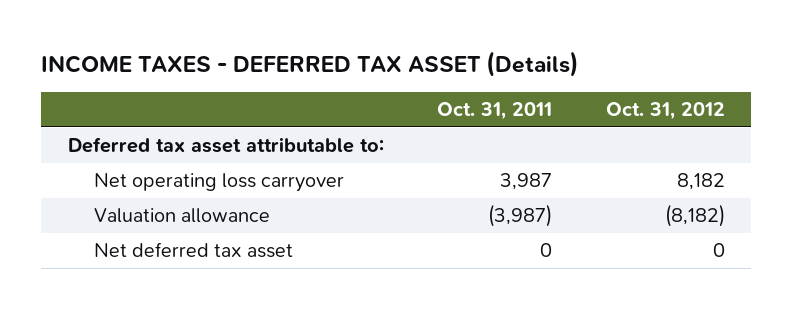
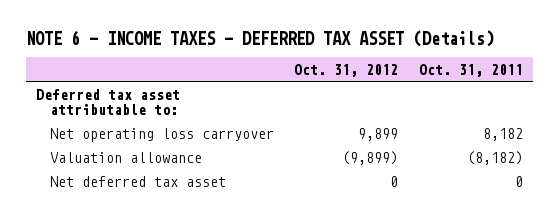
- INCOME TAXES - DEFERRED TAX ASSET (Details)
+ NOTE 6 - INCOME TAXES - DEFERRED TAX ASSET (Details)
- | Oct. 31, 2011 | Oct. 31, 2012
+ | Oct. 31, 2012 | Oct. 31, 2011
- Net operating loss carryover | 3,987 | 8,182
- Valuation allowance | (3,987) | (8,182)
+ Net operating loss carryover | 9,899 | 8,182
+ Valuation allowance | (9,899) | (8,182)

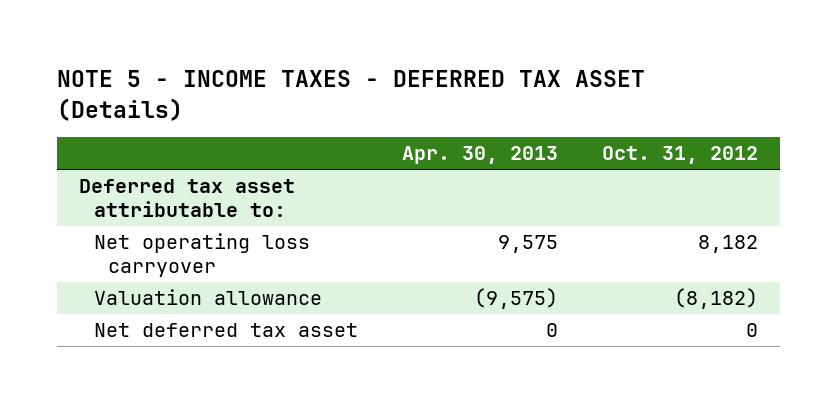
- NOTE 6 - INCOME TAXES - DEFERRED TAX ASSET (Details)
+ NOTE 5 - INCOME TAXES - DEFERRED TAX ASSET (Details)
- | Oct. 31, 2012 | Oct. 31, 2011
+ | Apr. 30, 2013 | Oct. 31, 2012
- Net operating loss carryover | 9,899 | 8,182
- Valuation allowance | (9,899) | (8,182)
+ Net operating loss carryover | 9,575 | 8,182
+ Valuation allowance | (9,575) | (8,182)

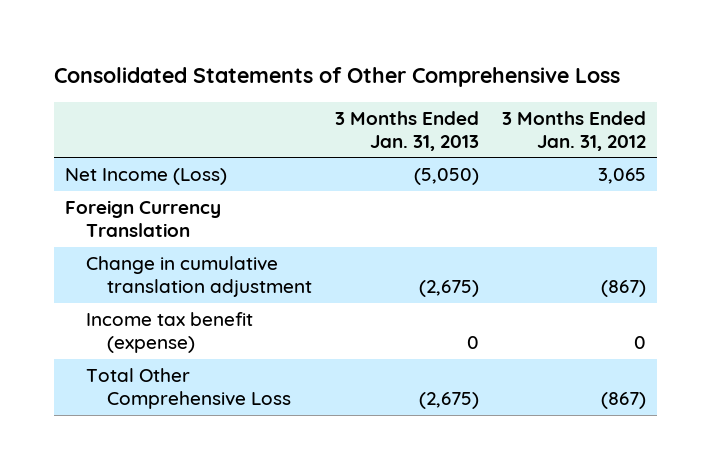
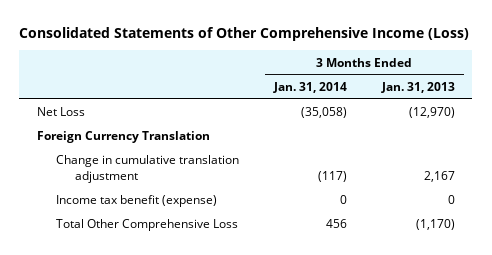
- Consolidated Statements of Other Comprehensive Loss
+ Consolidated Statements of Other Comprehensive Income (Loss)
- | 3 Months Ended Jan. 31, 2013 | 3 Months Ended Jan. 31, 2012
+ | 3 Months Ended Jan. 31, 2014 | 3 Months Ended Jan. 31, 2013
- Net Income (Loss) | (5,050) | 3,065
+ Net Loss | (35,058) | (12,970)
- Change in cumulative translation adjustment | (2,675) | (867)
+ Change in cumulative translation adjustment | (117) | 2,167
- Total Other Comprehensive Loss | (2,675) | (867)
+ Total Other Comprehensive Loss | 456 | (1,170)

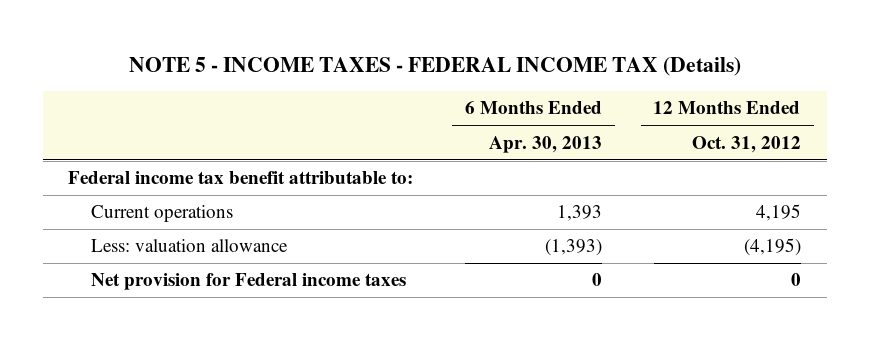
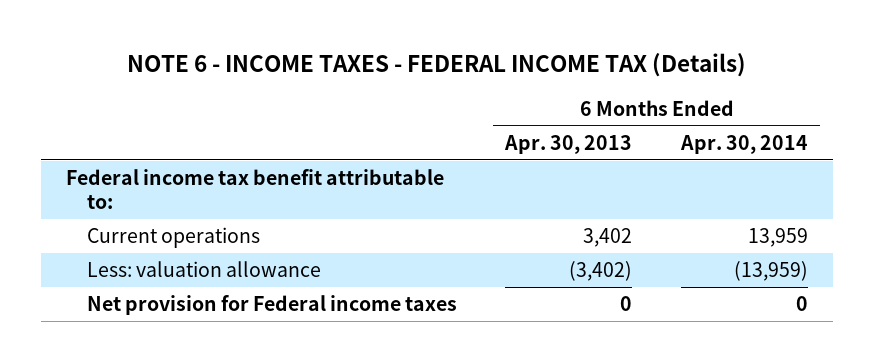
- NOTE 5 - INCOME TAXES - FEDERAL INCOME TAX (Details)
+ NOTE 6 - INCOME TAXES - FEDERAL INCOME TAX (Details)
- | 6 Months Ended Apr. 30, 2013 | 12 Months Ended Oct. 31, 2012
+ | 6 Months Ended Apr. 30, 2013 | 6 Months Ended Apr. 30, 2014
- Current operations | 1,393 | 4,195
- Less: valuation allowance | (1,393) | (4,195)
+ Current operations | 3,402 | 13,959
+ Less: valuation allowance | (3,402) | (13,959)

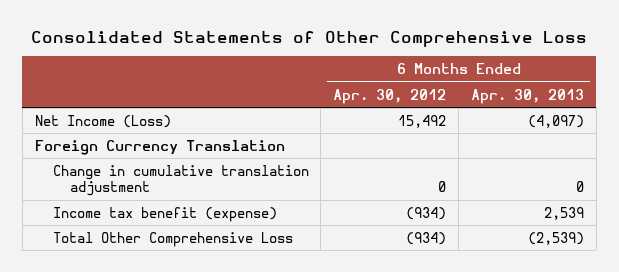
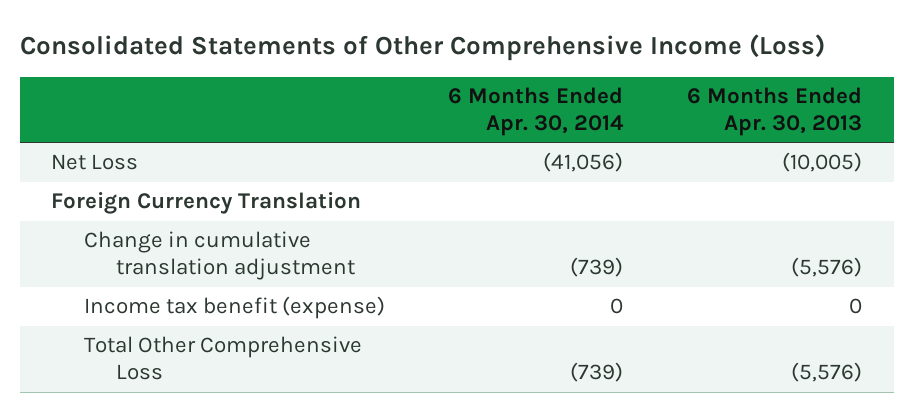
- Consolidated Statements of Other Comprehensive Loss
+ Consolidated Statements of Other Comprehensive Income (Loss)
- | 6 Months Ended Apr. 30, 2012 | 6 Months Ended Apr. 30, 2013
+ | 6 Months Ended Apr. 30, 2014 | 6 Months Ended Apr. 30, 2013
- Net Income (Loss) | 15,492 | (4,097)
+ Net Loss | (41,056) | (10,005)
- Change in cumulative translation adjustment | 0 | 0
- Income tax benefit (expense) | (934) | 2,539
- Total Other Comprehensive Loss | (934) | (2,539)
+ Change in cumulative translation adjustment | (739) | (5,576)
+ Income tax benefit (expense) | 0 | 0
+ Total Other Comprehensive Loss | (739) | (5,576)

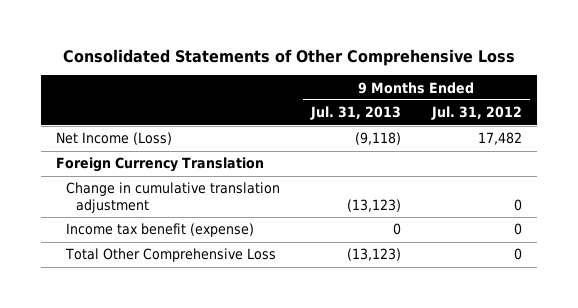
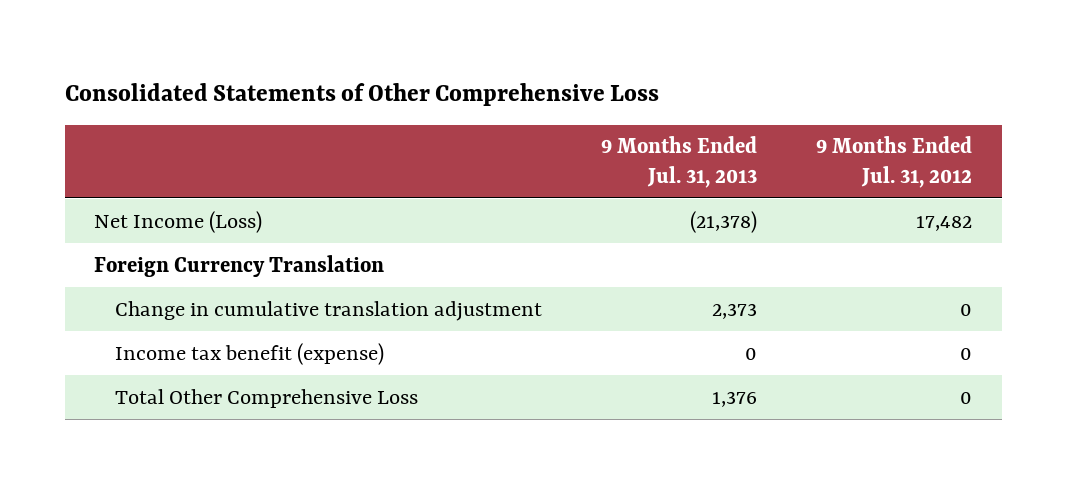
- Net Income (Loss) | (9,118) | 17,482
+ Net Income (Loss) | (21,378) | 17,482
- Change in cumulative translation adjustment | (13,123) | 0
+ Change in cumulative translation adjustment | 2,373 | 0
- Total Other Comprehensive Loss | (13,123) | 0
+ Total Other Comprehensive Loss | 1,376 | 0

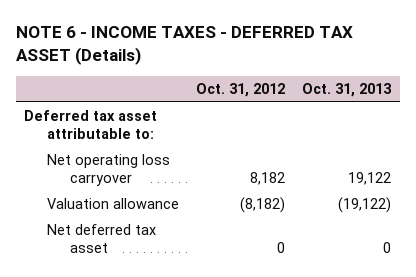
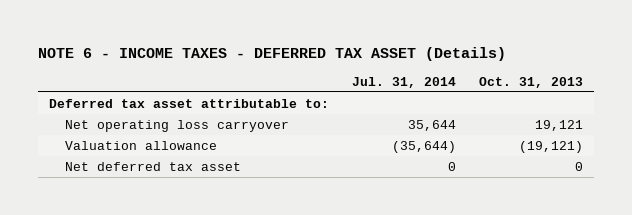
- | Oct. 31, 2012 | Oct. 31, 2013
+ | Jul. 31, 2014 | Oct. 31, 2013
- Net operating loss carryover | 8,182 | 19,122
- Valuation allowance | (8,182) | (19,122)
+ Net operating loss carryover | 35,644 | 19,121
+ Valuation allowance | (35,644) | (19,121)

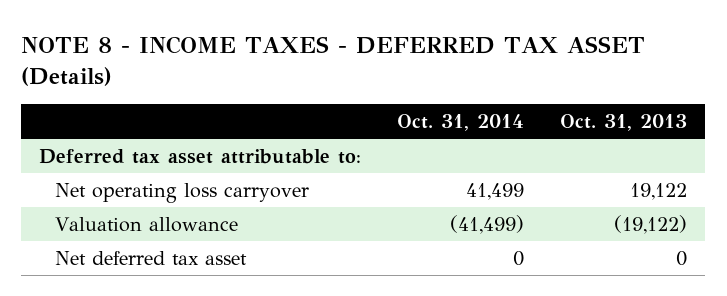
- NOTE 6 - INCOME TAXES - DEFERRED TAX ASSET (Details)
+ NOTE 8 - INCOME TAXES - DEFERRED TAX ASSET (Details)
- | Jul. 31, 2014 | Oct. 31, 2013
+ | Oct. 31, 2014 | Oct. 31, 2013
- Net operating loss carryover | 35,644 | 19,121
- Valuation allowance | (35,644) | (19,121)
+ Net operating loss carryover | 41,499 | 19,122
+ Valuation allowance | (41,499) | (19,122)

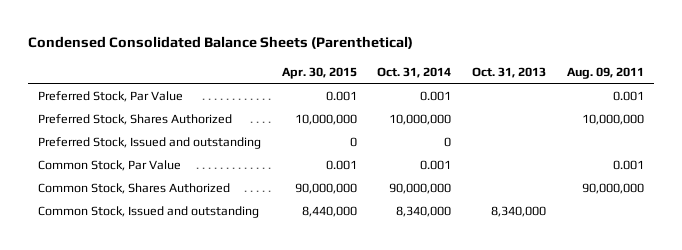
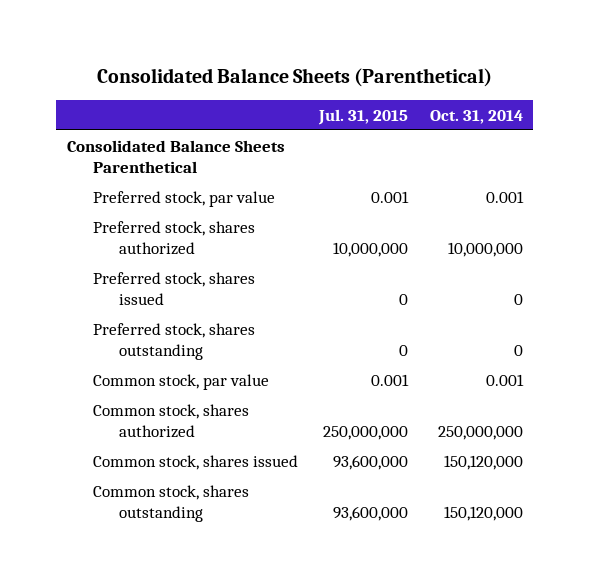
- Condensed Consolidated Balance Sheets (Parenthetical)
+ Consolidated Balance Sheets (Parenthetical)
- | Apr. 30, 2015 | Oct. 31, 2014 | Oct. 31, 2013 | Aug. 09, 2011
+ | Jul. 31, 2015 | Oct. 31, 2014
- Preferred Stock, Par Value | 0.001 | 0.001 | | 0.001
- Preferred Stock, Shares Authorized | 10,000,000 | 10,000,000 | | 10,000,000
- Preferred Stock, Issued and outstanding | 0 | 0 | |
- Common Stock, Par Value | 0.001 | 0.001 | | 0.001
- Common Stock, Shares Authorized | 90,000,000 | 90,000,000 | | 90,000,000
- Common Stock, Issued and outstanding | 8,440,000 | 8,340,000 | 8,340,000 |
+ Consolidated Balance Sheets Parenthetical
+ Preferred stock, par value | 0.001 | 0.001
+ Preferred stock, shares authorized | 10,000,000 | 10,000,000
+ Preferred stock, shares issued | 0 | 0
+ Preferred stock, shares outstanding | 0 | 0
+ Common stock, par value | 0.001 | 0.001
+ Common stock, shares authorized | 250,000,000 | 250,000,000
+ Common stock, shares issued | 93,600,000 | 150,120,000
+ Common stock, shares outstanding | 93,600,000 | 150,120,000

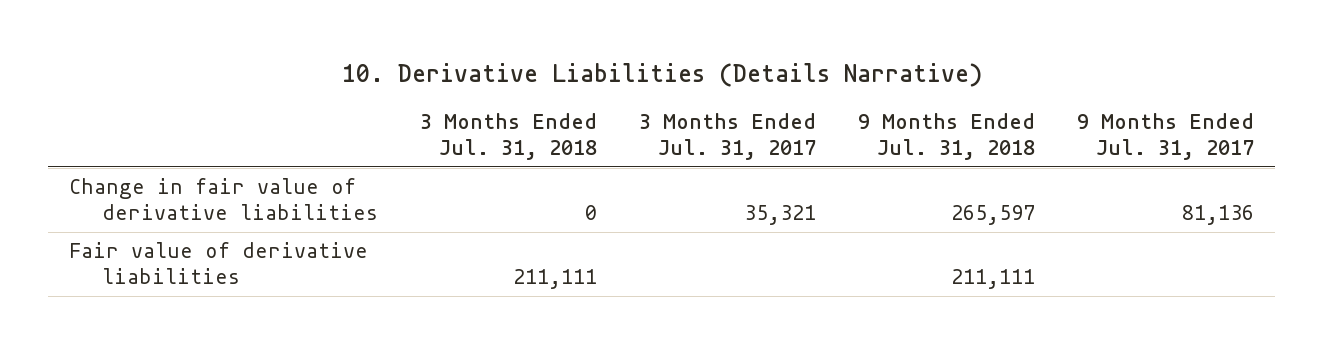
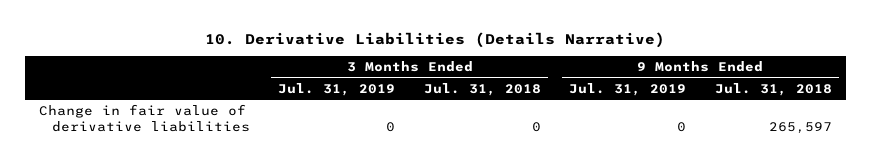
- | 3 Months Ended Jul. 31, 2018 | 3 Months Ended Jul. 31, 2017 | 9 Months Ended Jul. 31, 2018 | 9 Months Ended Jul. 31, 2017
+ | 3 Months Ended Jul. 31, 2019 | 3 Months Ended Jul. 31, 2018 | 9 Months Ended Jul. 31, 2019 | 9 Months Ended Jul. 31, 2018
- Fair value of derivative liabilities | 211,111 | | 211,111 |

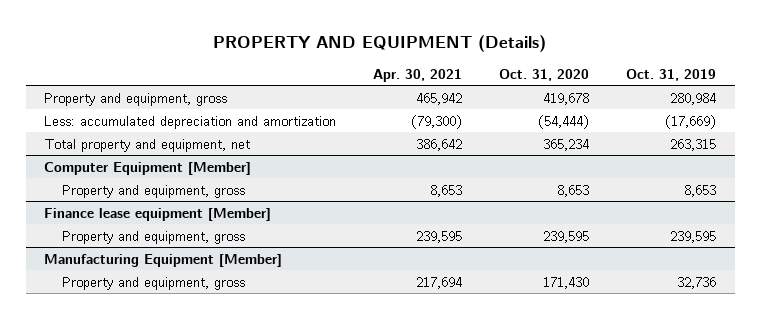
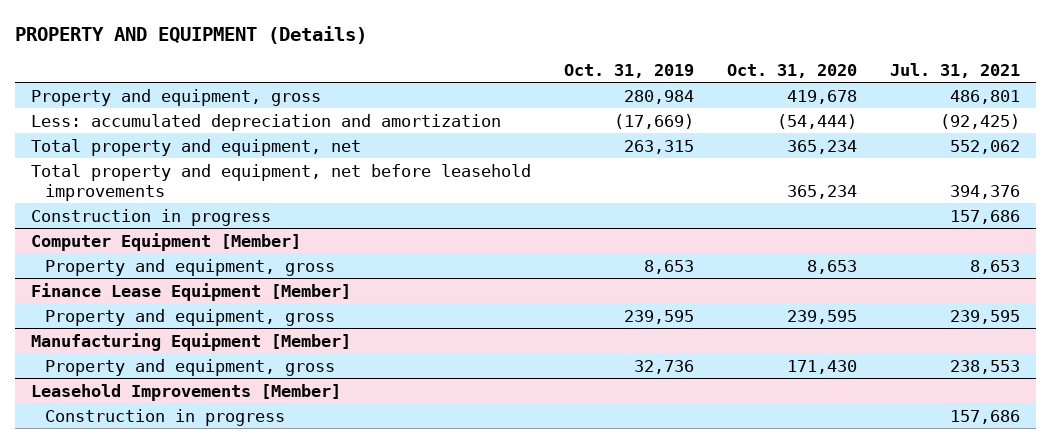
- | Apr. 30, 2021 | Oct. 31, 2020 | Oct. 31, 2019
+ | Oct. 31, 2019 | Oct. 31, 2020 | Jul. 31, 2021
+ Total property and equipment, net before leasehold improvements | | 365,234 | 394,376
+ Construction in progress | | | 157,686
- Finance lease equipment [Member]
+ Finance Lease Equipment [Member]
+ Leasehold Improvements [Member]
+ Construction in progress | | | 157,686

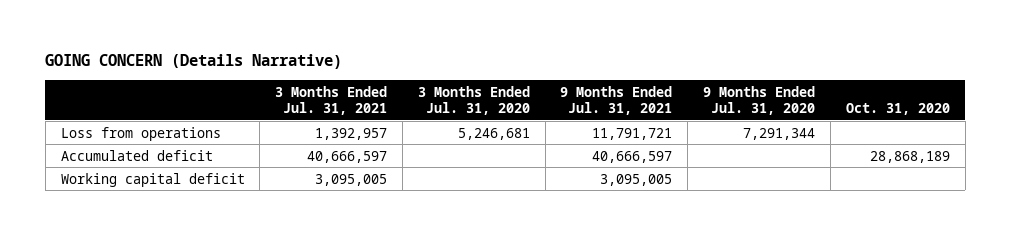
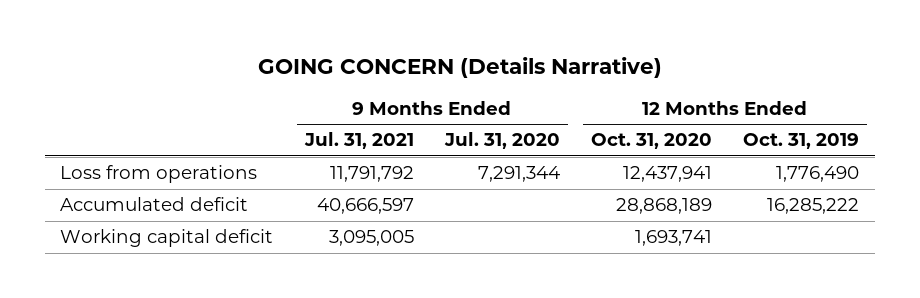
- | 3 Months Ended Jul. 31, 2021 | 3 Months Ended Jul. 31, 2020 | 9 Months Ended Jul. 31, 2021 | 9 Months Ended Jul. 31, 2020 | Oct. 31, 2020
+ | 9 Months Ended Jul. 31, 2021 | 9 Months Ended Jul. 31, 2020 | 12 Months Ended Oct. 31, 2020 | 12 Months Ended Oct. 31, 2019
- Loss from operations | 1,392,957 | 5,246,681 | 11,791,721 | 7,291,344 |
+ Loss from operations | 11,791,792 | 7,291,344 | 12,437,941 | 1,776,490

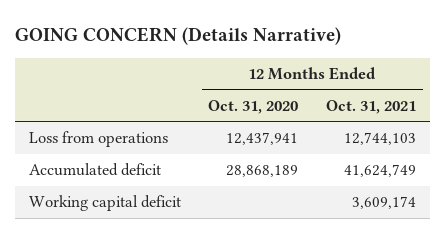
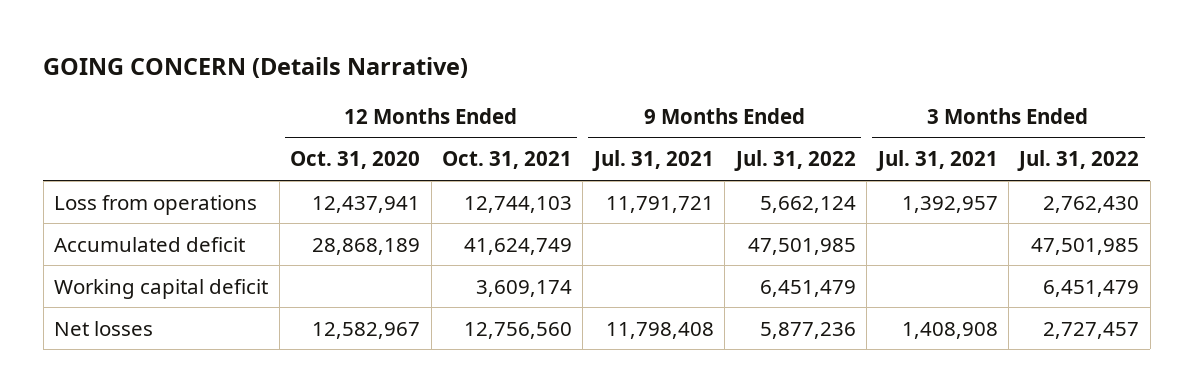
- | 12 Months Ended Oct. 31, 2020 | 12 Months Ended Oct. 31, 2021
+ | 12 Months Ended Oct. 31, 2020 | 12 Months Ended Oct. 31, 2021 | 9 Months Ended Jul. 31, 2021 | 9 Months Ended Jul. 31, 2022 | 3 Months Ended Jul. 31, 2021 | 3 Months Ended Jul. 31, 2022
+ Net losses | 12,582,967 | 12,756,560 | 11,798,408 | 5,877,236 | 1,408,908 | 2,727,457

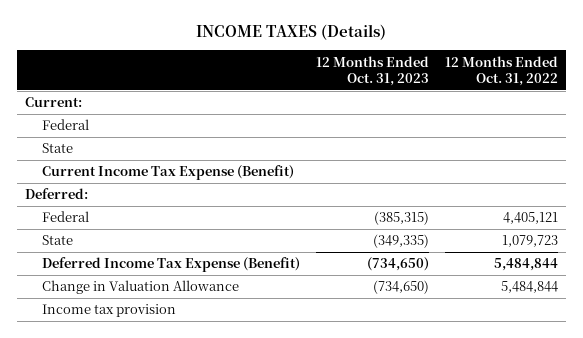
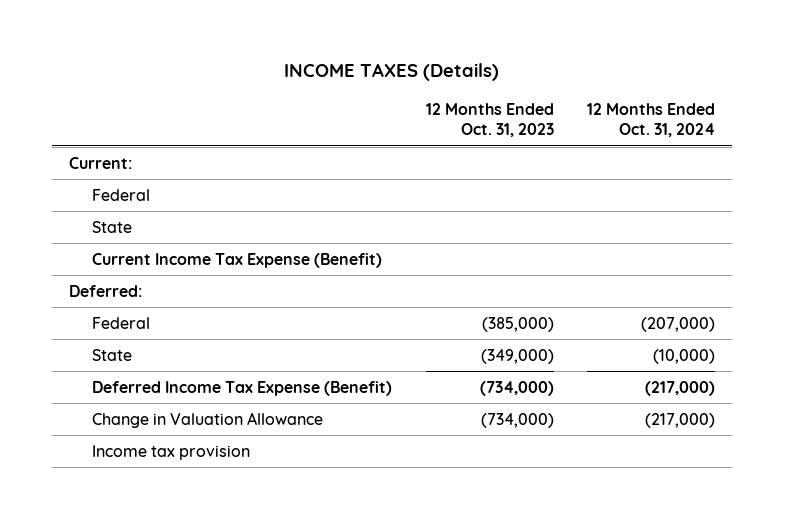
- | 12 Months Ended Oct. 31, 2023 | 12 Months Ended Oct. 31, 2022
+ | 12 Months Ended Oct. 31, 2023 | 12 Months Ended Oct. 31, 2024
- Federal | (385,315) | 4,405,121
- State | (349,335) | 1,079,723
- Deferred Income Tax Expense (Benefit) | (734,650) | 5,484,844
- Change in Valuation Allowance | (734,650) | 5,484,844
+ Federal | (385,000) | (207,000)
+ State | (349,000) | (10,000)
+ Deferred Income Tax Expense (Benefit) | (734,000) | (217,000)
+ Change in Valuation Allowance | (734,000) | (217,000)

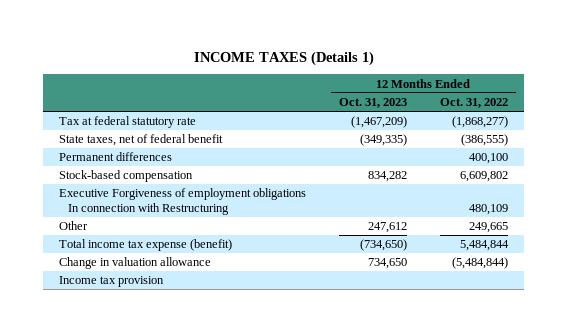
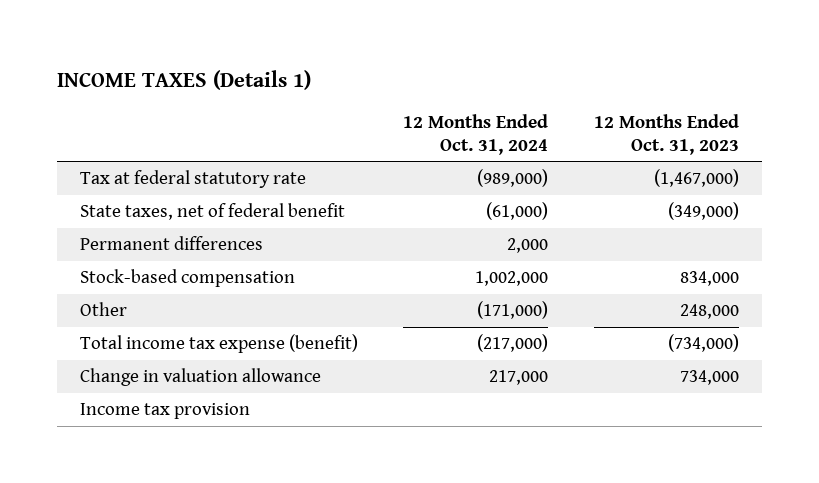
- | 12 Months Ended Oct. 31, 2023 | 12 Months Ended Oct. 31, 2022
+ | 12 Months Ended Oct. 31, 2024 | 12 Months Ended Oct. 31, 2023
- Tax at federal statutory rate | (1,467,209) | (1,868,277)
- State taxes, net of federal benefit | (349,335) | (386,555)
+ Tax at federal statutory rate | (989,000) | (1,467,000)
+ State taxes, net of federal benefit | (61,000) | (349,000)
- Stock-based compensation | 834,282 | 6,609,802
- Executive Forgiveness of employment obligations In connection with Restructuring | | 480,109
- Other | 247,612 | 249,665
- Total income tax expense (benefit) | (734,650) | 5,484,844
- Change in valuation allowance | 734,650 | (5,484,844)
+ Stock-based compensation | 1,002,000 | 834,000
+ Other | (171,000) | 248,000
+ Total income tax expense (benefit) | (217,000) | (734,000)
+ Change in valuation allowance | 217,000 | 734,000

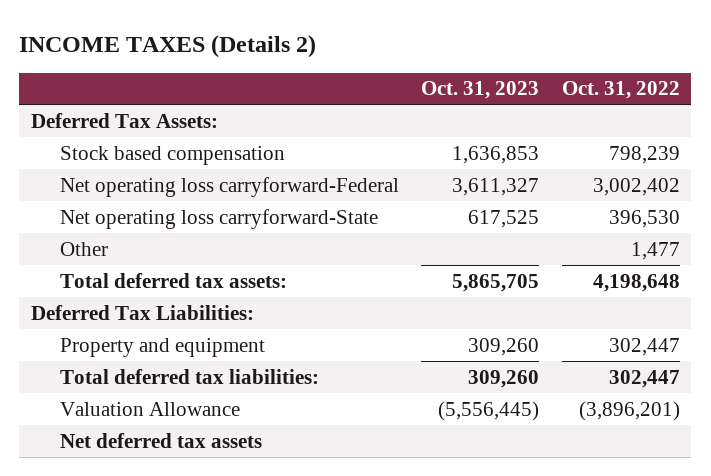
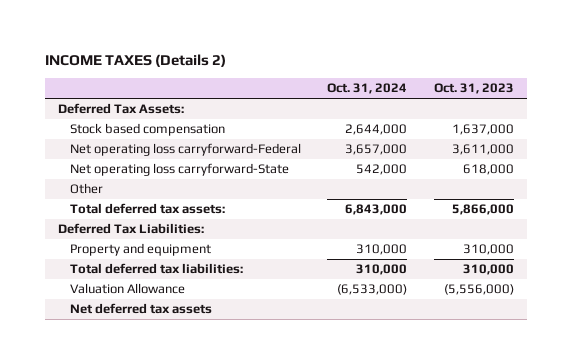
- | Oct. 31, 2023 | Oct. 31, 2022
+ | Oct. 31, 2024 | Oct. 31, 2023
- Stock based compensation | 1,636,853 | 798,239
- Net operating loss carryforward-Federal | 3,611,327 | 3,002,402
- Net operating loss carryforward-State | 617,525 | 396,530
+ Stock based compensation | 2,644,000 | 1,637,000
+ Net operating loss carryforward-Federal | 3,657,000 | 3,611,000
+ Net operating loss carryforward-State | 542,000 | 618,000
- Total deferred tax assets: | 5,865,705 | 4,198,648
+ Total deferred tax assets: | 6,843,000 | 5,866,000
- Property and equipment | 309,260 | 302,447
- Total deferred tax liabilities: | 309,260 | 302,447
- Valuation Allowance | (5,556,445) | (3,896,201)
+ Property and equipment | 310,000 | 310,000
+ Total deferred tax liabilities: | 310,000 | 310,000
+ Valuation Allowance | (6,533,000) | (5,556,000)

